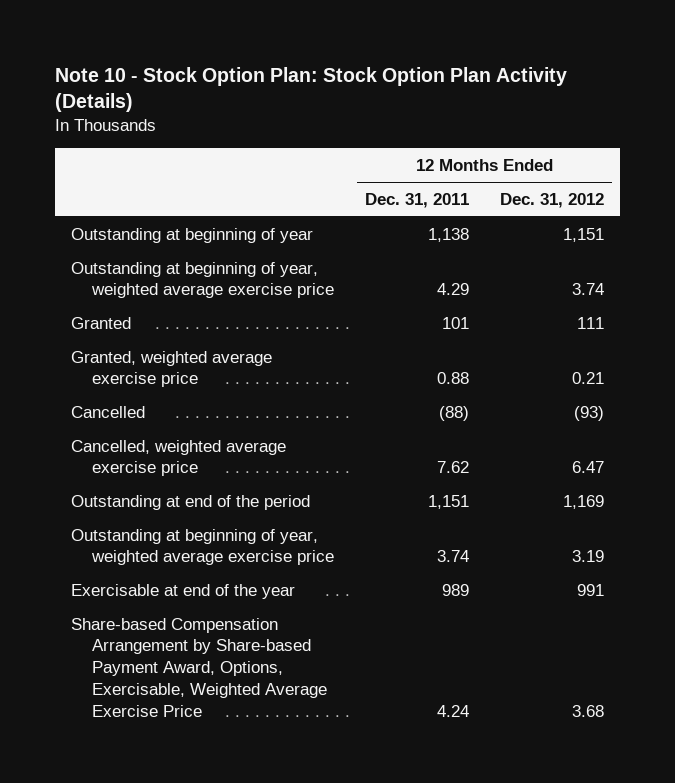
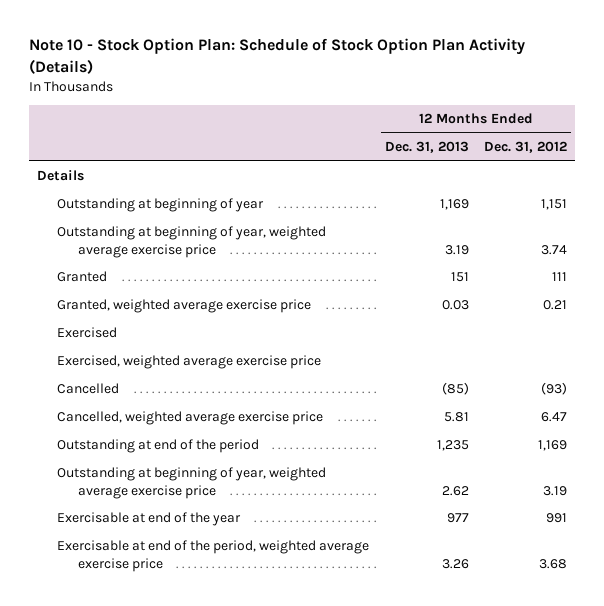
- Note 10 - Stock Option Plan: Stock Option Plan Activity (Details)
+ Note 10 - Stock Option Plan: Schedule of Stock Option Plan Activity (Details)
- | 12 Months Ended Dec. 31, 2011 | 12 Months Ended Dec. 31, 2012
+ | 12 Months Ended Dec. 31, 2013 | 12 Months Ended Dec. 31, 2012
+ Details
+ Exercised
+ Exercised, weighted average exercise price
- Share-based Compensation Arrangement by Share-based Payment Award, Options, Exercisable, Weighted Average Exercise Price | 4.24 | 3.68
+ Exercisable at end of the period, weighted average exercise price | 3.26 | 3.68

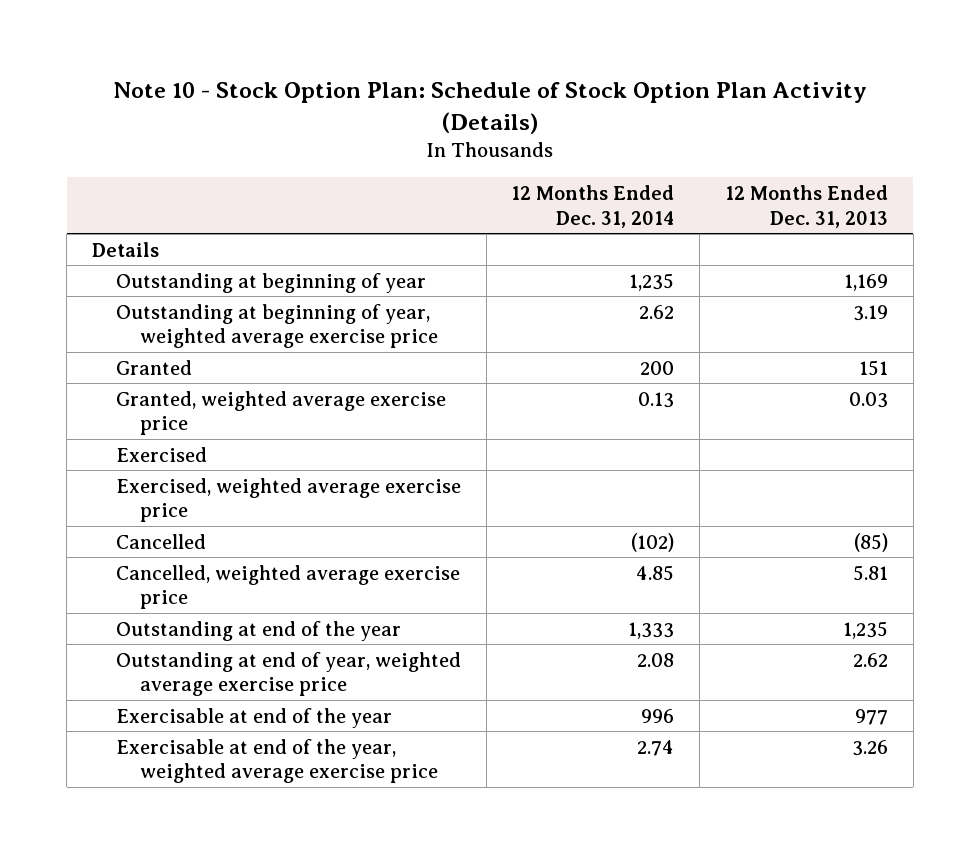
- | 12 Months Ended Dec. 31, 2013 | 12 Months Ended Dec. 31, 2012
+ | 12 Months Ended Dec. 31, 2014 | 12 Months Ended Dec. 31, 2013
- Outstanding at end of the period | 1,235 | 1,169
- Outstanding at beginning of year, weighted average exercise price | 2.62 | 3.19
+ Outstanding at end of the year | 1,333 | 1,235
+ Outstanding at end of year, weighted average exercise price | 2.08 | 2.62
- Exercisable at end of the period, weighted average exercise price | 3.26 | 3.68
+ Exercisable at end of the year, weighted average exercise price | 2.74 | 3.26

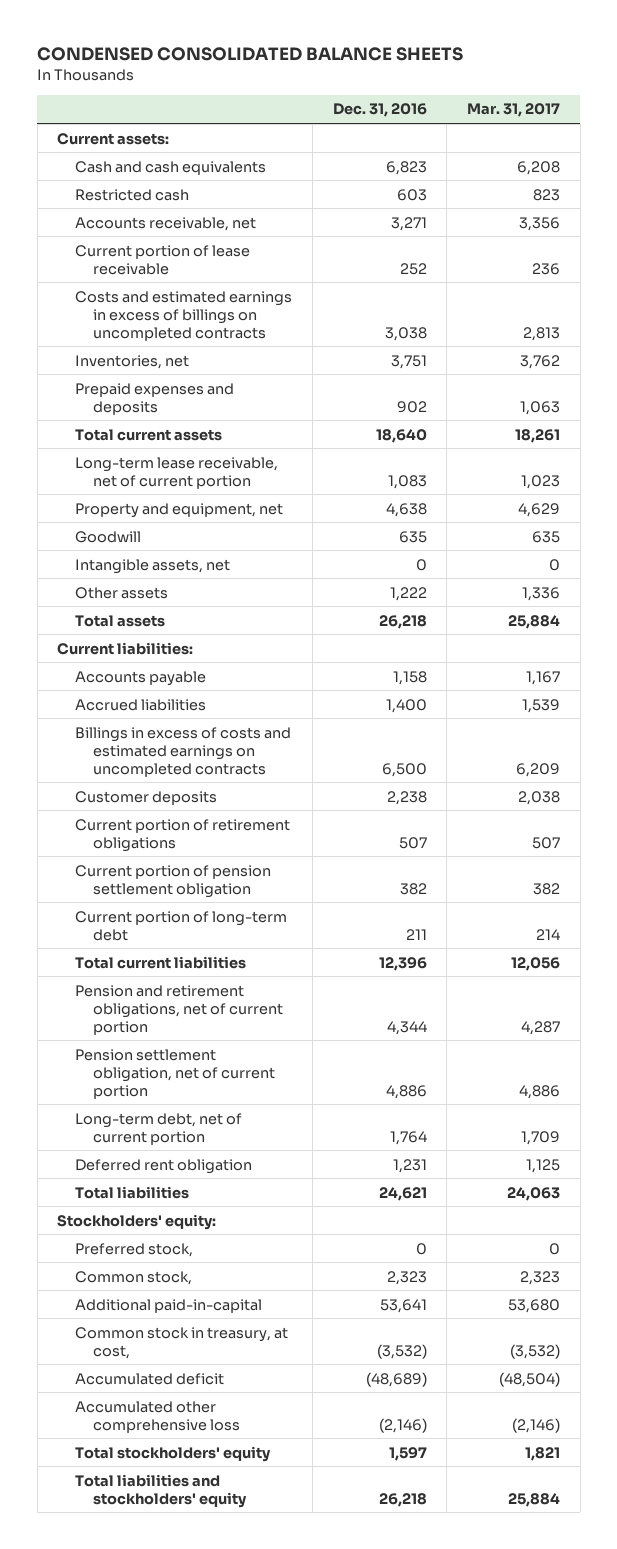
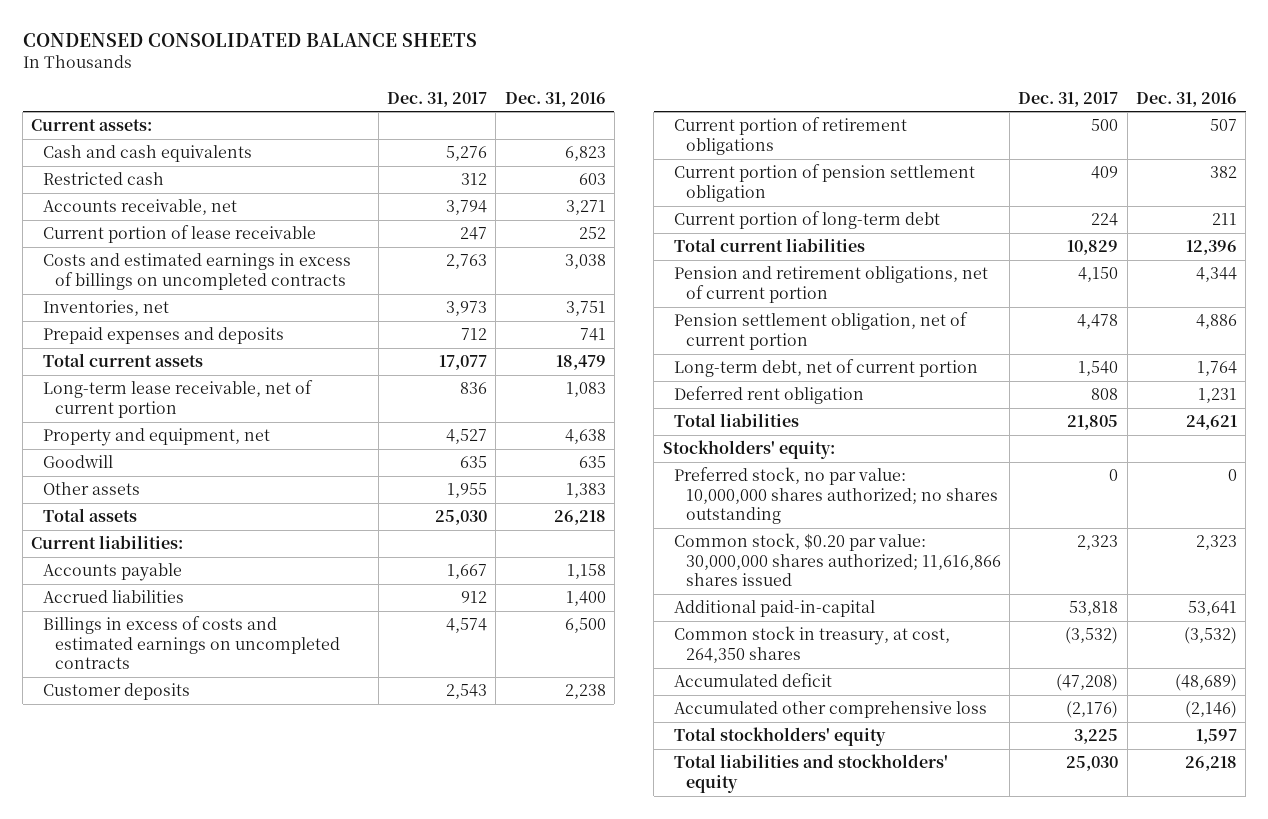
- | Dec. 31, 2016 | Mar. 31, 2017
+ | Dec. 31, 2017 | Dec. 31, 2016
- Prepaid expenses and deposits | 902 | 1,063
- Total current assets | 18,640 | 18,261
+ Prepaid expenses and deposits | 712 | 741
+ Total current assets | 17,077 | 18,479
- Intangible assets, net | 0 | 0
- Other assets | 1,222 | 1,336
+ Other assets | 1,955 | 1,383
- Preferred stock, | 0 | 0
- Common stock, | 2,323 | 2,323
+ Preferred stock, no par value: 10,000,000 shares authorized; no shares outstanding | 0 | 0
+ Common stock, $0.20 par value: 30,000,000 shares authorized; 11,616,866 shares issued | 2,323 | 2,323
- Common stock in treasury, at cost, | (3,532) | (3,532)
+ Common stock in treasury, at cost, 264,350 shares | (3,532) | (3,532)

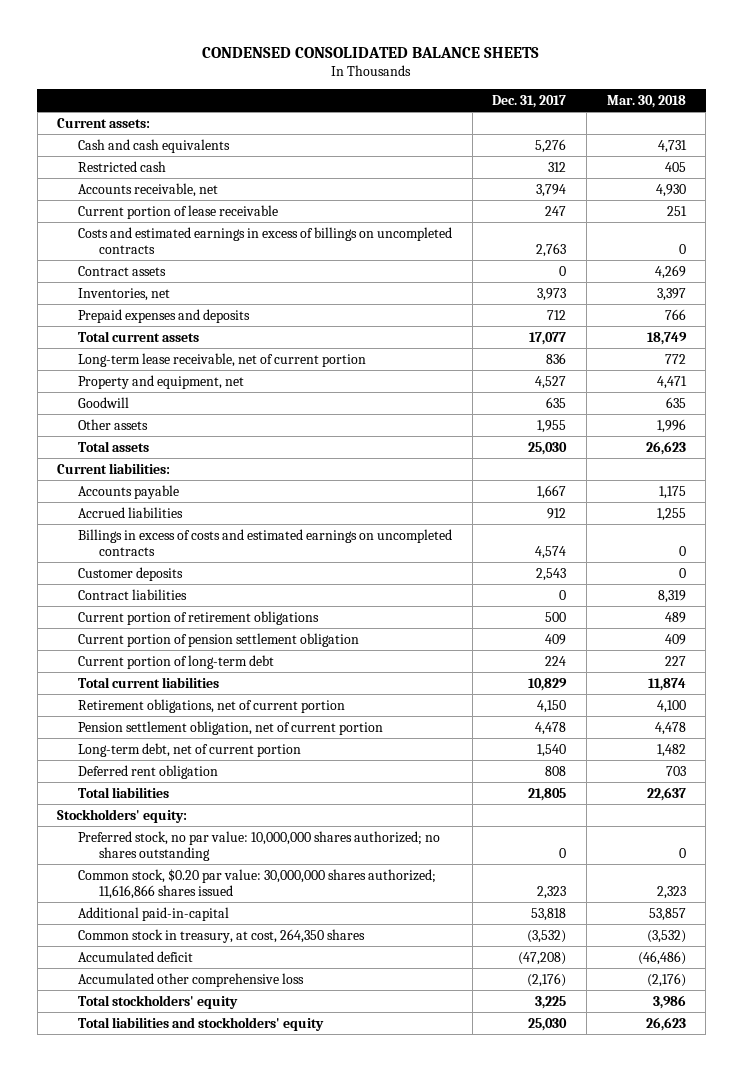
- | Dec. 31, 2017 | Dec. 31, 2016
+ | Dec. 31, 2017 | Mar. 30, 2018
+ Contract assets | 0 | 4,269
+ Contract liabilities | 0 | 8,319
- Pension and retirement obligations, net of current portion | 4,150 | 4,344
+ Retirement obligations, net of current portion | 4,150 | 4,100

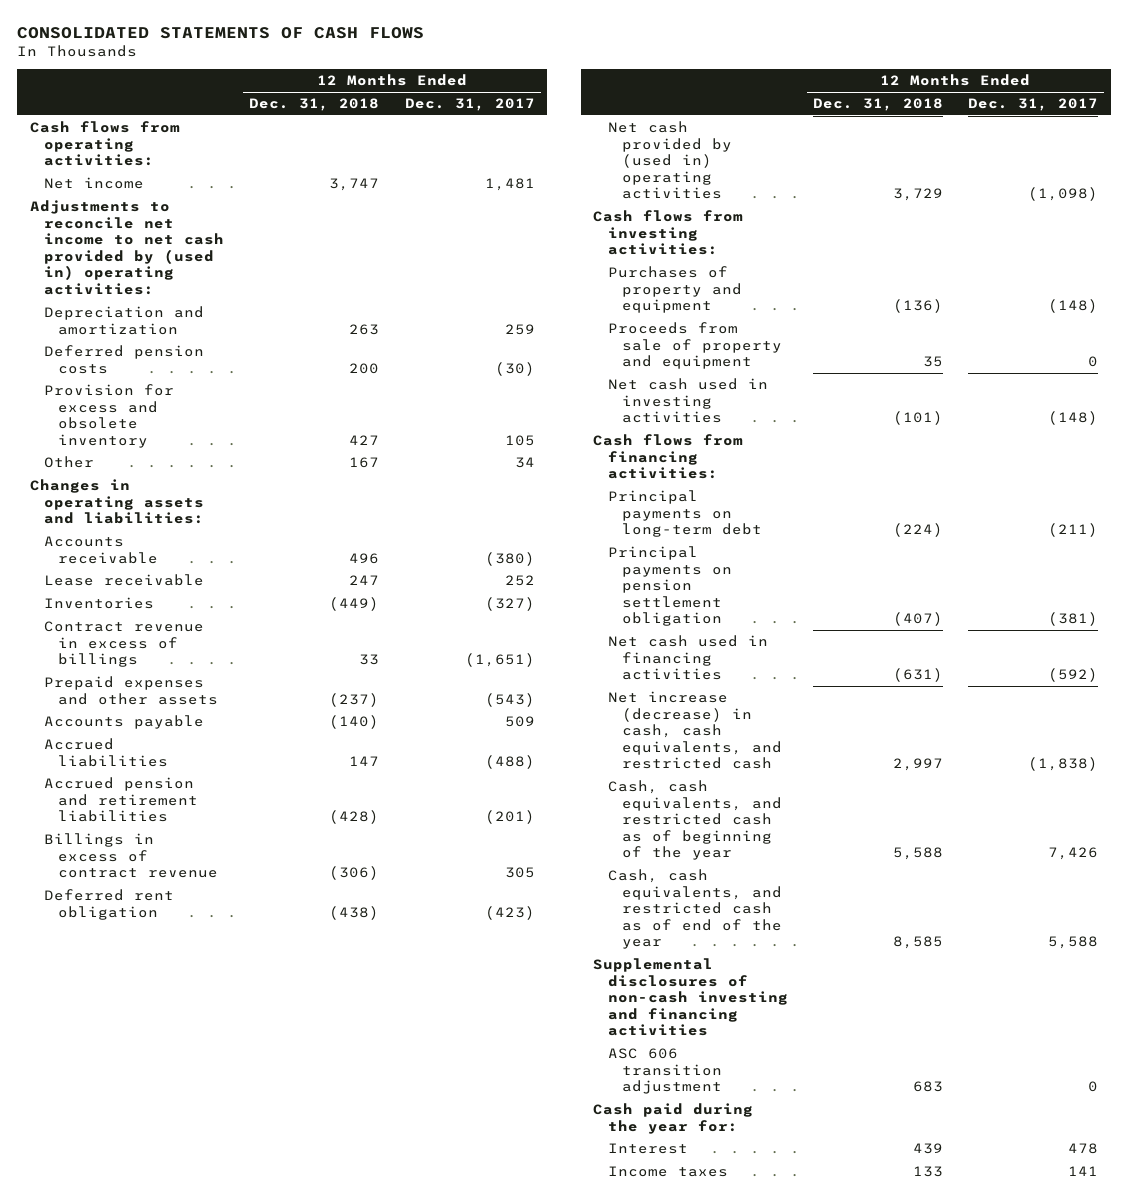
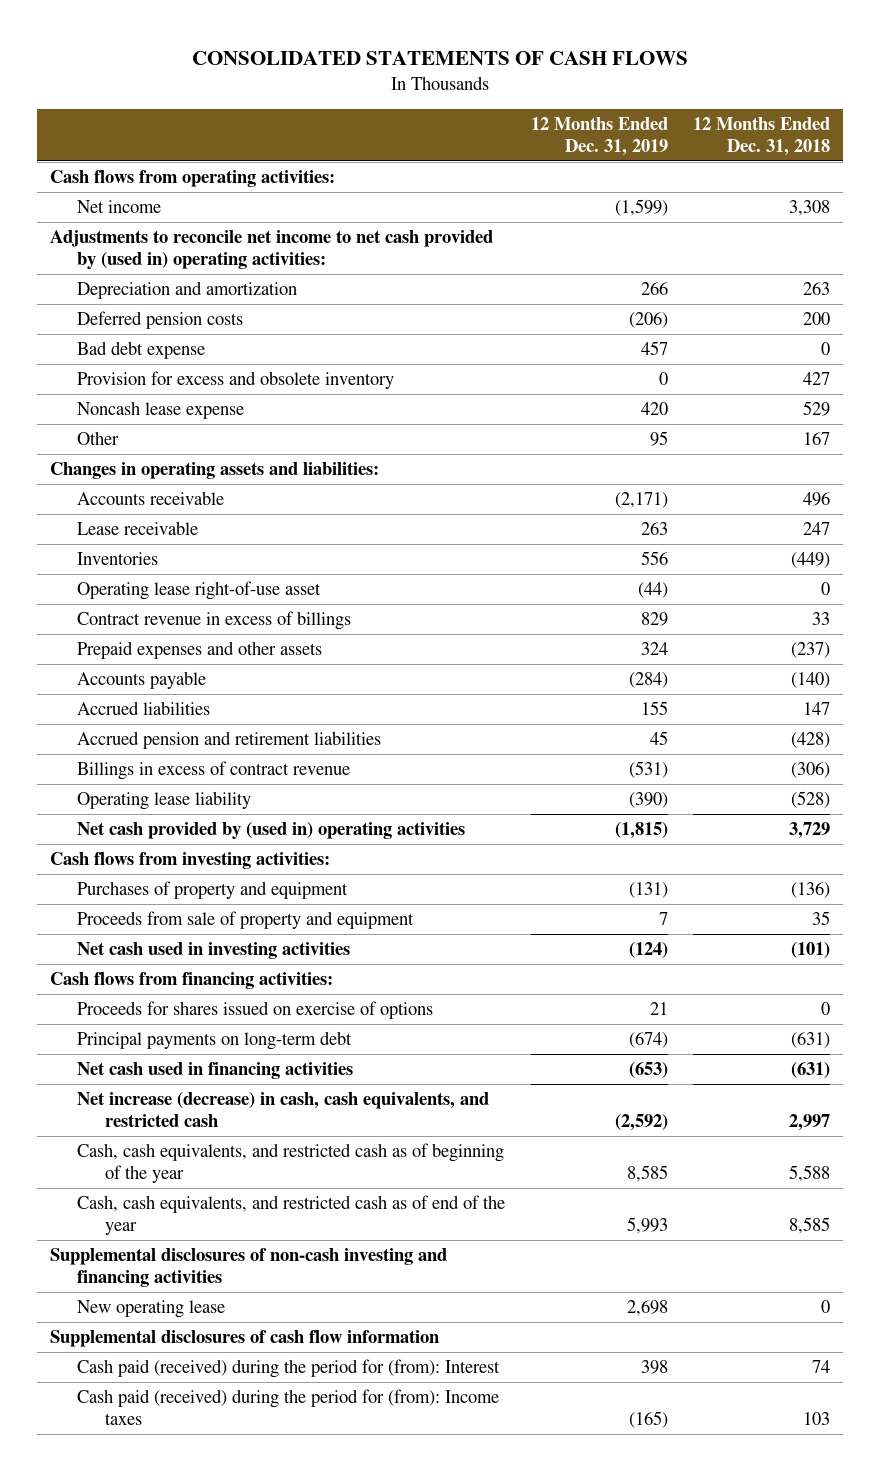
- | 12 Months Ended Dec. 31, 2018 | 12 Months Ended Dec. 31, 2017
+ | 12 Months Ended Dec. 31, 2019 | 12 Months Ended Dec. 31, 2018
- Net income | 3,747 | 1,481
+ Net income | (1,599) | 3,308
+ Bad debt expense | 457 | 0
+ Noncash lease expense | 420 | 529
+ Operating lease right-of-use asset | (44) | 0
- Deferred rent obligation | (438) | (423)
+ Operating lease liability | (390) | (528)
- Principal payments on long-term debt | (224) | (211)
- Principal payments on pension settlement obligation | (407) | (381)
+ Proceeds for shares issued on exercise of options | 21 | 0
+ Principal payments on long-term debt | (674) | (631)
- ASC 606 transition adjustment | 683 | 0
- Cash paid during the year for:
- Interest | 439 | 478
- Income taxes | 133 | 141
+ New operating lease | 2,698 | 0
+ Supplemental disclosures of cash flow information
+ Cash paid (received) during the period for (from): Interest | 398 | 74
+ Cash paid (received) during the period for (from): Income taxes | (165) | 103

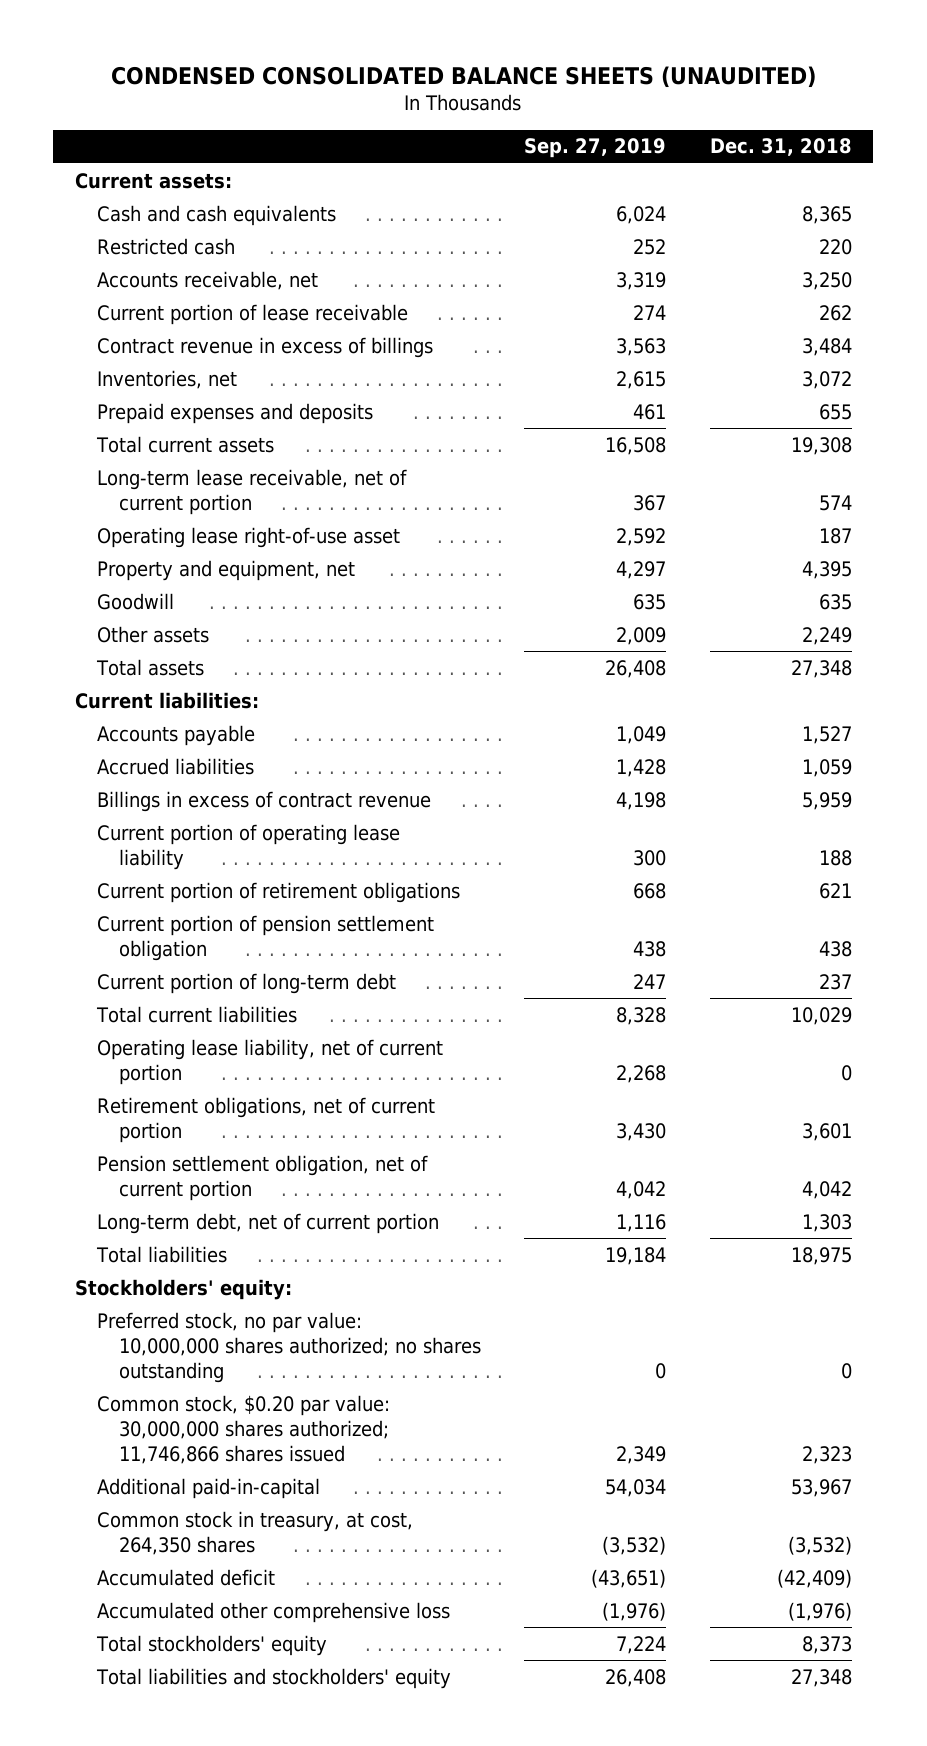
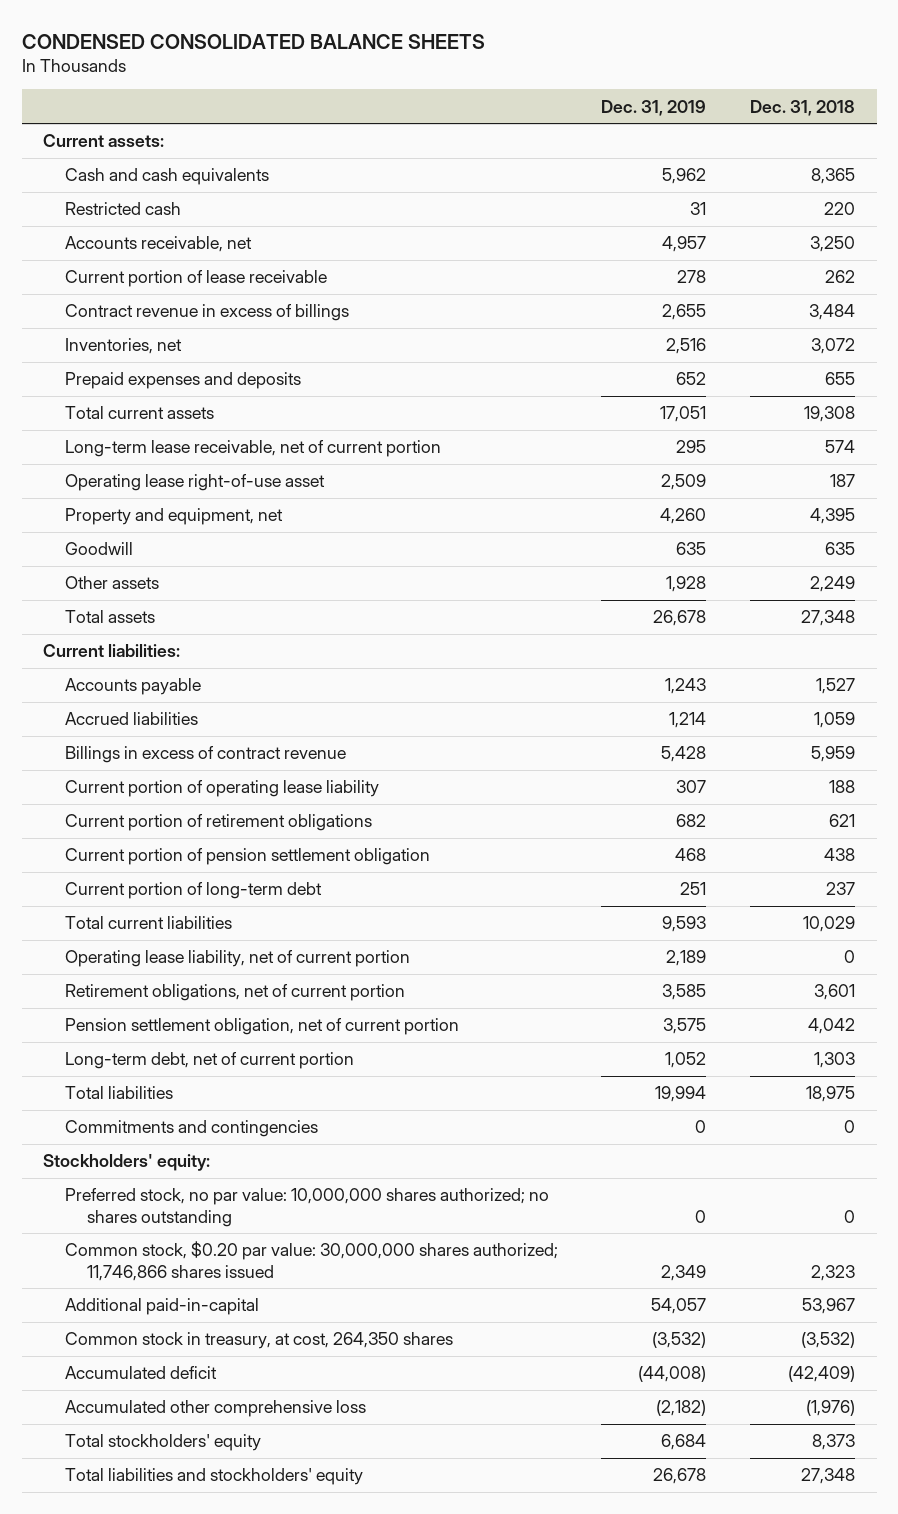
- CONDENSED CONSOLIDATED BALANCE SHEETS (UNAUDITED)
+ CONDENSED CONSOLIDATED BALANCE SHEETS
- | Sep. 27, 2019 | Dec. 31, 2018
+ | Dec. 31, 2019 | Dec. 31, 2018
+ Commitments and contingencies | 0 | 0

